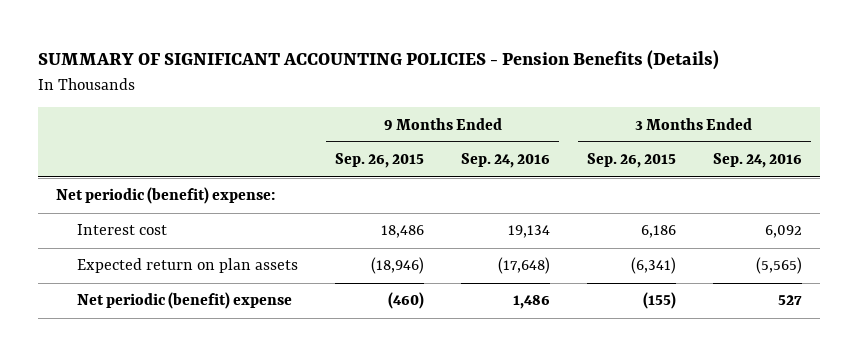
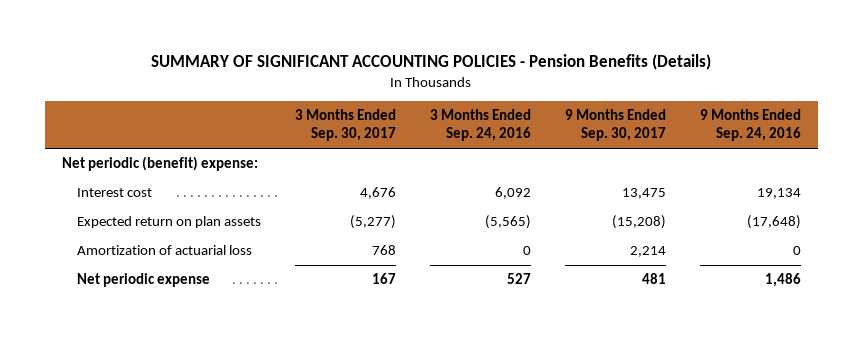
- | 9 Months Ended Sep. 26, 2015 | 9 Months Ended Sep. 24, 2016 | 3 Months Ended Sep. 26, 2015 | 3 Months Ended Sep. 24, 2016
+ | 3 Months Ended Sep. 30, 2017 | 3 Months Ended Sep. 24, 2016 | 9 Months Ended Sep. 30, 2017 | 9 Months Ended Sep. 24, 2016
- Net periodic (benefit) expense | (460) | 1,486 | (155) | 527
+ Amortization of actuarial loss | 768 | 0 | 2,214 | 0
+ Net periodic expense | 167 | 527 | 481 | 1,486

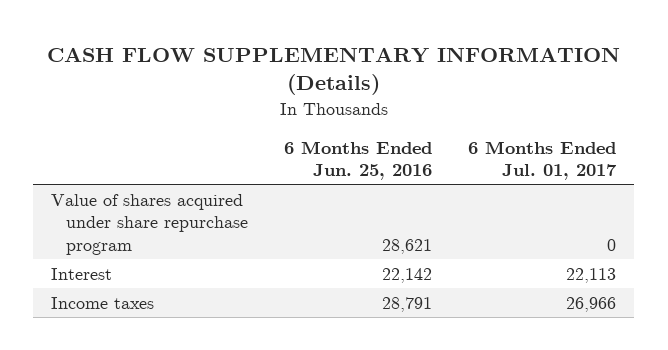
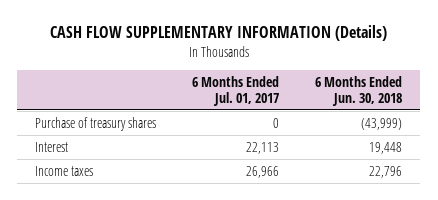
- | 6 Months Ended Jun. 25, 2016 | 6 Months Ended Jul. 01, 2017
+ | 6 Months Ended Jul. 01, 2017 | 6 Months Ended Jun. 30, 2018
- Value of shares acquired under share repurchase program | 28,621 | 0
+ Purchase of treasury shares | 0 | (43,999)

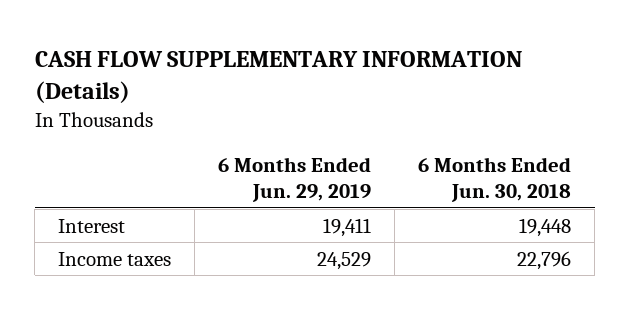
- | 6 Months Ended Jul. 01, 2017 | 6 Months Ended Jun. 30, 2018
+ | 6 Months Ended Jun. 29, 2019 | 6 Months Ended Jun. 30, 2018
- Purchase of treasury shares | 0 | (43,999)

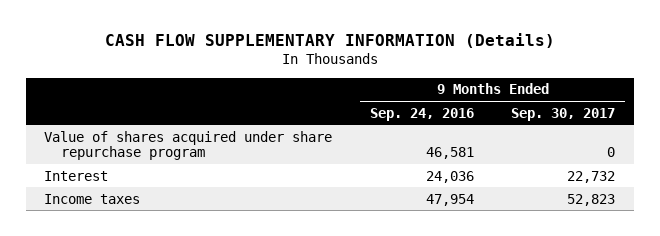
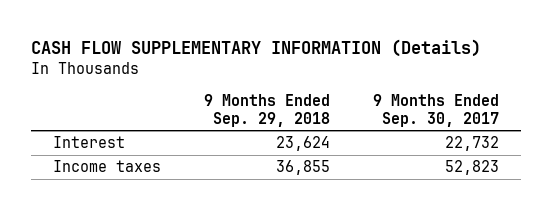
- | 9 Months Ended Sep. 24, 2016 | 9 Months Ended Sep. 30, 2017
+ | 9 Months Ended Sep. 29, 2018 | 9 Months Ended Sep. 30, 2017
- Value of shares acquired under share repurchase program | 46,581 | 0

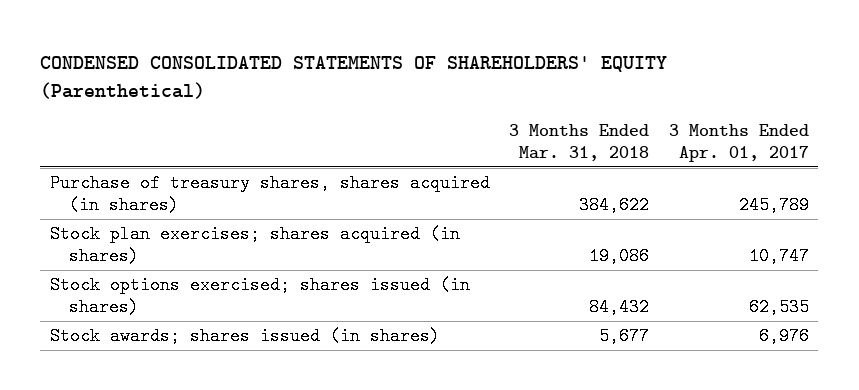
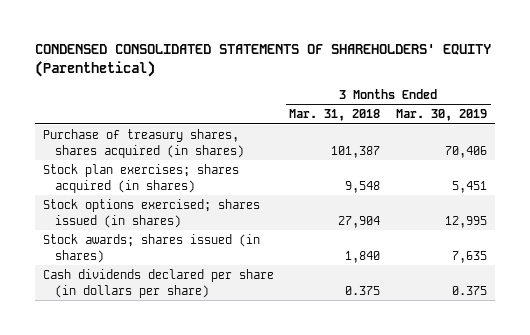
- | 3 Months Ended Mar. 31, 2018 | 3 Months Ended Apr. 01, 2017
+ | 3 Months Ended Mar. 31, 2018 | 3 Months Ended Mar. 30, 2019
- Purchase of treasury shares, shares acquired (in shares) | 384,622 | 245,789
- Stock plan exercises; shares acquired (in shares) | 19,086 | 10,747
- Stock options exercised; shares issued (in shares) | 84,432 | 62,535
- Stock awards; shares issued (in shares) | 5,677 | 6,976
+ Purchase of treasury shares, shares acquired (in shares) | 101,387 | 70,406
+ Stock plan exercises; shares acquired (in shares) | 9,548 | 5,451
+ Stock options exercised; shares issued (in shares) | 27,904 | 12,995
+ Stock awards; shares issued (in shares) | 1,840 | 7,635
+ Cash dividends declared per share (in dollars per share) | 0.375 | 0.375

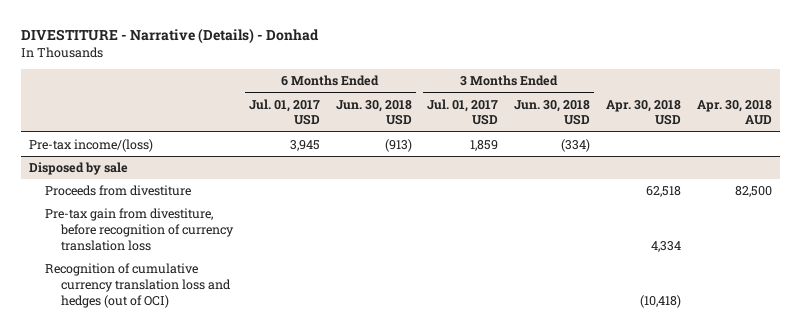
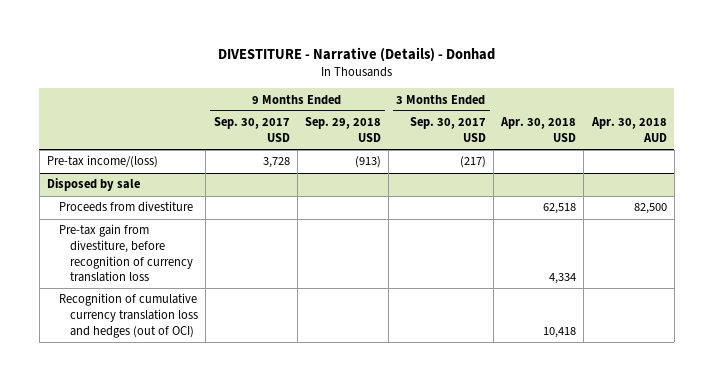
- | 6 Months Ended Jul. 01, 2017 USD | 6 Months Ended Jun. 30, 2018 USD | 3 Months Ended Jul. 01, 2017 USD | 3 Months Ended Jun. 30, 2018 USD | Apr. 30, 2018 USD | Apr. 30, 2018 AUD
+ | 9 Months Ended Sep. 30, 2017 USD | 9 Months Ended Sep. 29, 2018 USD | 3 Months Ended Sep. 30, 2017 USD | Apr. 30, 2018 USD | Apr. 30, 2018 AUD
@ Disposed by sale
- Recognition of cumulative currency translation loss and hedges (out of OCI) | | | | | (10,418) |
+ Recognition of cumulative currency translation loss and hedges (out of OCI) | | | | 10,418 |

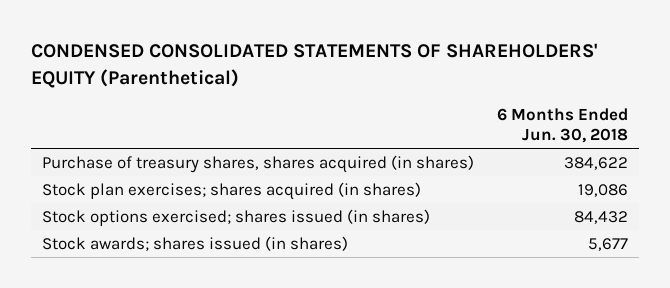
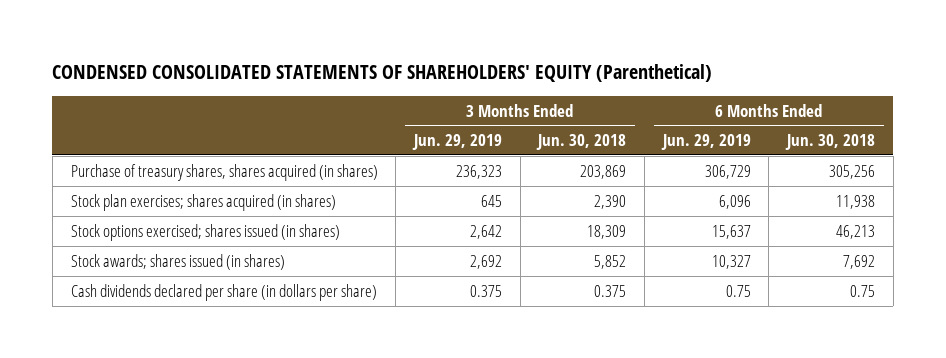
- | 6 Months Ended Jun. 30, 2018
+ | 3 Months Ended Jun. 29, 2019 | 3 Months Ended Jun. 30, 2018 | 6 Months Ended Jun. 29, 2019 | 6 Months Ended Jun. 30, 2018
- Purchase of treasury shares, shares acquired (in shares) | 384,622
- Stock plan exercises; shares acquired (in shares) | 19,086
- Stock options exercised; shares issued (in shares) | 84,432
- Stock awards; shares issued (in shares) | 5,677
+ Purchase of treasury shares, shares acquired (in shares) | 236,323 | 203,869 | 306,729 | 305,256
+ Stock plan exercises; shares acquired (in shares) | 645 | 2,390 | 6,096 | 11,938
+ Stock options exercised; shares issued (in shares) | 2,642 | 18,309 | 15,637 | 46,213
+ Stock awards; shares issued (in shares) | 2,692 | 5,852 | 10,327 | 7,692
+ Cash dividends declared per share (in dollars per share) | 0.375 | 0.375 | 0.75 | 0.75

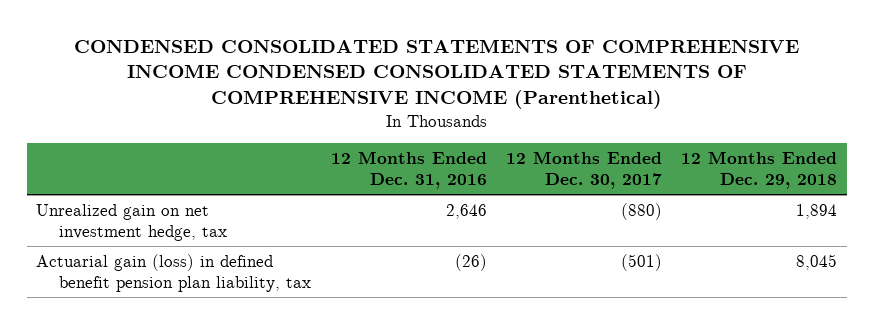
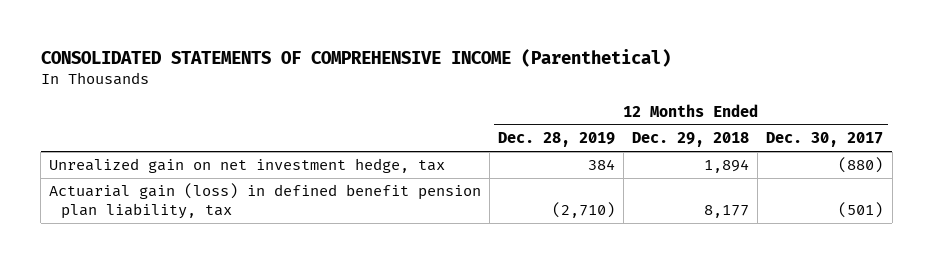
- CONDENSED CONSOLIDATED STATEMENTS OF COMPREHENSIVE INCOME CONDENSED CONSOLIDATED STATEMENTS OF COMPREHENSIVE INCOME (Parenthetical)
+ CONSOLIDATED STATEMENTS OF COMPREHENSIVE INCOME (Parenthetical)
- | 12 Months Ended Dec. 31, 2016 | 12 Months Ended Dec. 30, 2017 | 12 Months Ended Dec. 29, 2018
+ | 12 Months Ended Dec. 28, 2019 | 12 Months Ended Dec. 29, 2018 | 12 Months Ended Dec. 30, 2017
- Actuarial gain (loss) in defined benefit pension plan liability, tax | (26) | (501) | 8,045
+ Actuarial gain (loss) in defined benefit pension plan liability, tax | (2,710) | 8,177 | (501)

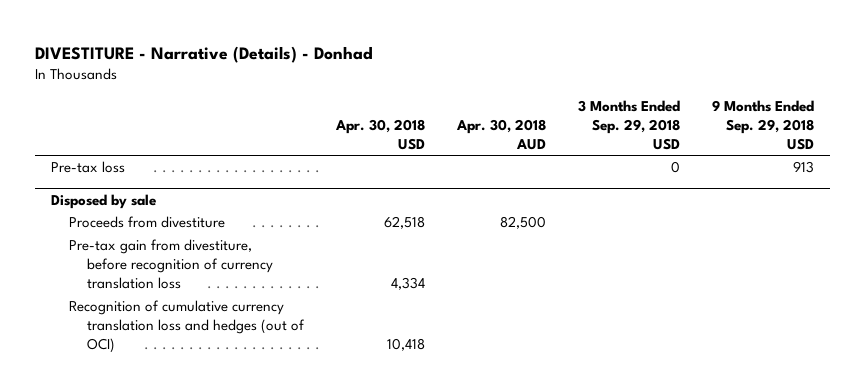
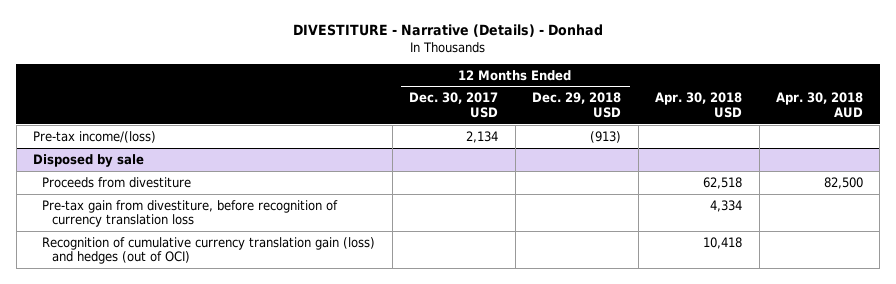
- | Apr. 30, 2018 USD | Apr. 30, 2018 AUD | 3 Months Ended Sep. 29, 2018 USD | 9 Months Ended Sep. 29, 2018 USD
+ | 12 Months Ended Dec. 30, 2017 USD | 12 Months Ended Dec. 29, 2018 USD | Apr. 30, 2018 USD | Apr. 30, 2018 AUD
- Pre-tax loss | | | 0 | 913
+ Pre-tax income/(loss) | 2,134 | (913) | |
@ Disposed by sale
- Recognition of cumulative currency translation loss and hedges (out of OCI) | 10,418 | | |
+ Recognition of cumulative currency translation gain (loss) and hedges (out of OCI) | | | 10,418 |

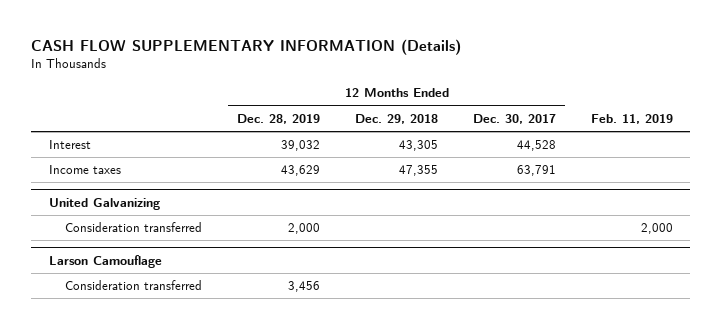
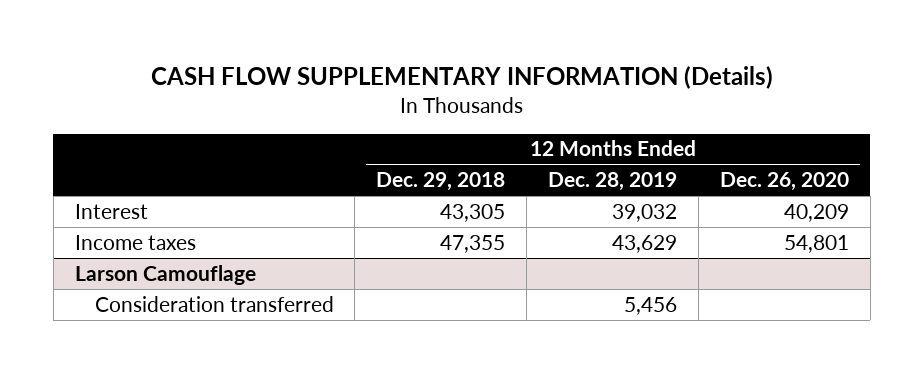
- | 12 Months Ended Dec. 28, 2019 | 12 Months Ended Dec. 29, 2018 | 12 Months Ended Dec. 30, 2017 | Feb. 11, 2019
+ | 12 Months Ended Dec. 29, 2018 | 12 Months Ended Dec. 28, 2019 | 12 Months Ended Dec. 26, 2020
- United Galvanizing
- Consideration transferred | 2,000 | | | 2,000
@ Larson Camouflage
- Consideration transferred | 3,456 | | |
+ Consideration transferred | | 5,456 |

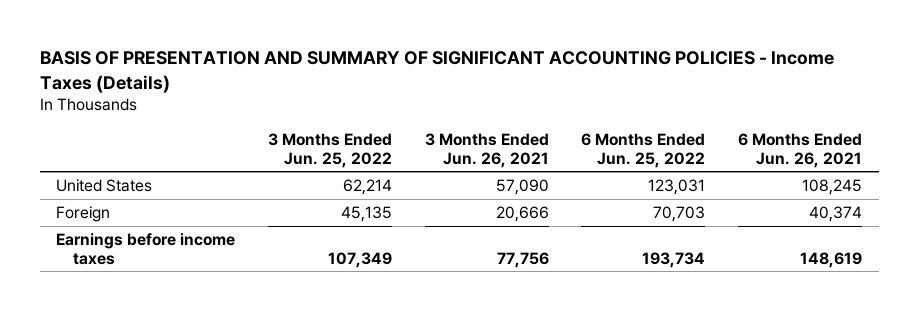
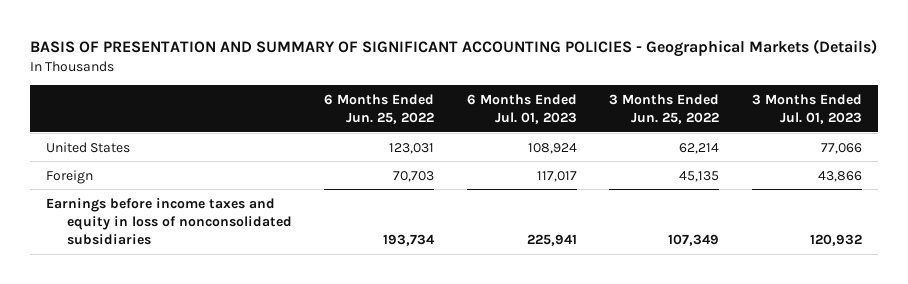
- BASIS OF PRESENTATION AND SUMMARY OF SIGNIFICANT ACCOUNTING POLICIES - Income Taxes (Details)
+ BASIS OF PRESENTATION AND SUMMARY OF SIGNIFICANT ACCOUNTING POLICIES - Geographical Markets (Details)
- | 3 Months Ended Jun. 25, 2022 | 3 Months Ended Jun. 26, 2021 | 6 Months Ended Jun. 25, 2022 | 6 Months Ended Jun. 26, 2021
+ | 6 Months Ended Jun. 25, 2022 | 6 Months Ended Jul. 01, 2023 | 3 Months Ended Jun. 25, 2022 | 3 Months Ended Jul. 01, 2023
- Earnings before income taxes | 107,349 | 77,756 | 193,734 | 148,619
+ Earnings before income taxes and equity in loss of nonconsolidated subsidiaries | 193,734 | 225,941 | 107,349 | 120,932

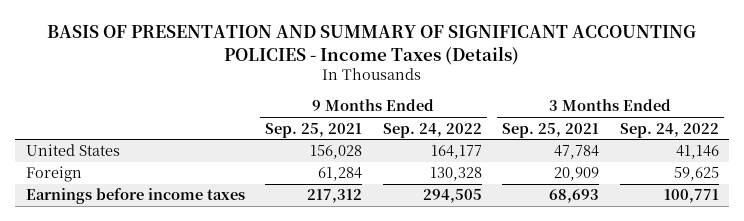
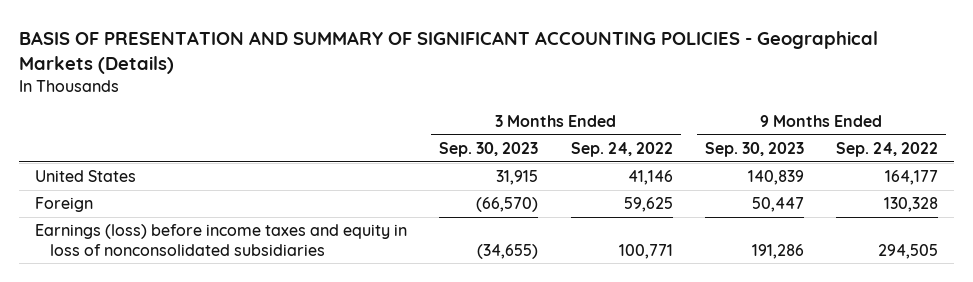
- BASIS OF PRESENTATION AND SUMMARY OF SIGNIFICANT ACCOUNTING POLICIES - Income Taxes (Details)
+ BASIS OF PRESENTATION AND SUMMARY OF SIGNIFICANT ACCOUNTING POLICIES - Geographical Markets (Details)
- | 9 Months Ended Sep. 25, 2021 | 9 Months Ended Sep. 24, 2022 | 3 Months Ended Sep. 25, 2021 | 3 Months Ended Sep. 24, 2022
+ | 3 Months Ended Sep. 30, 2023 | 3 Months Ended Sep. 24, 2022 | 9 Months Ended Sep. 30, 2023 | 9 Months Ended Sep. 24, 2022
- Earnings before income taxes | 217,312 | 294,505 | 68,693 | 100,771
+ Earnings (loss) before income taxes and equity in loss of nonconsolidated subsidiaries | (34,655) | 100,771 | 191,286 | 294,505

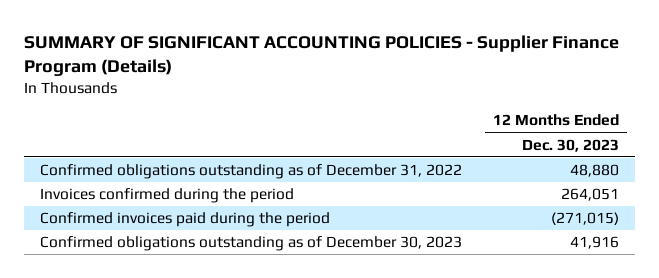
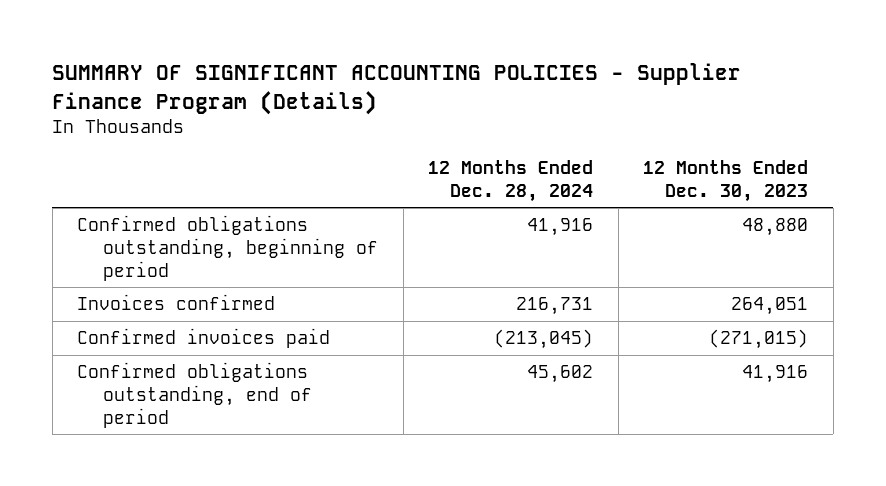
- | 12 Months Ended Dec. 30, 2023
+ | 12 Months Ended Dec. 28, 2024 | 12 Months Ended Dec. 30, 2023
- Confirmed obligations outstanding as of December 31, 2022 | 48,880
- Invoices confirmed during the period | 264,051
- Confirmed invoices paid during the period | (271,015)
- Confirmed obligations outstanding as of December 30, 2023 | 41,916
+ Confirmed obligations outstanding, beginning of period | 41,916 | 48,880
+ Invoices confirmed | 216,731 | 264,051
+ Confirmed invoices paid | (213,045) | (271,015)
+ Confirmed obligations outstanding, end of period | 45,602 | 41,916

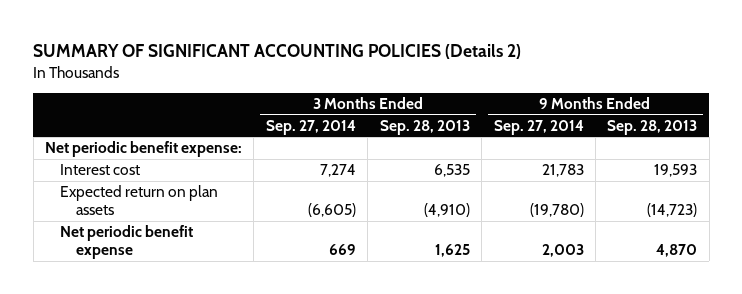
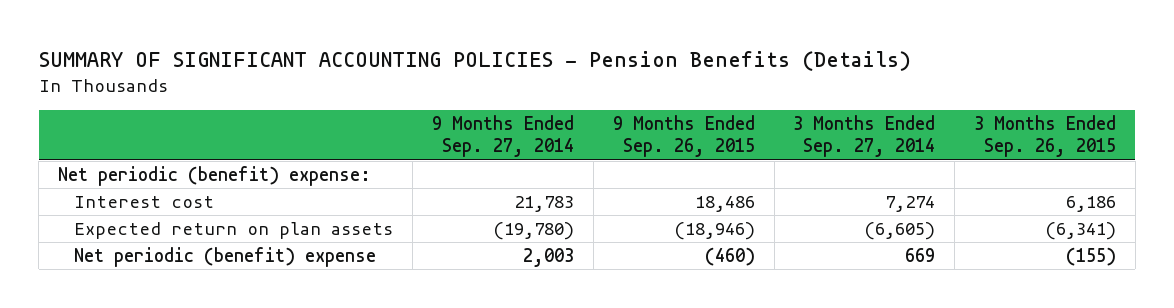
- SUMMARY OF SIGNIFICANT ACCOUNTING POLICIES (Details 2)
+ SUMMARY OF SIGNIFICANT ACCOUNTING POLICIES - Pension Benefits (Details)
- | 3 Months Ended Sep. 27, 2014 | 3 Months Ended Sep. 28, 2013 | 9 Months Ended Sep. 27, 2014 | 9 Months Ended Sep. 28, 2013
+ | 9 Months Ended Sep. 27, 2014 | 9 Months Ended Sep. 26, 2015 | 3 Months Ended Sep. 27, 2014 | 3 Months Ended Sep. 26, 2015
- Net periodic benefit expense:
+ Net periodic (benefit) expense:
- Net periodic benefit expense | 669 | 1,625 | 2,003 | 4,870
+ Net periodic (benefit) expense | 2,003 | (460) | 669 | (155)

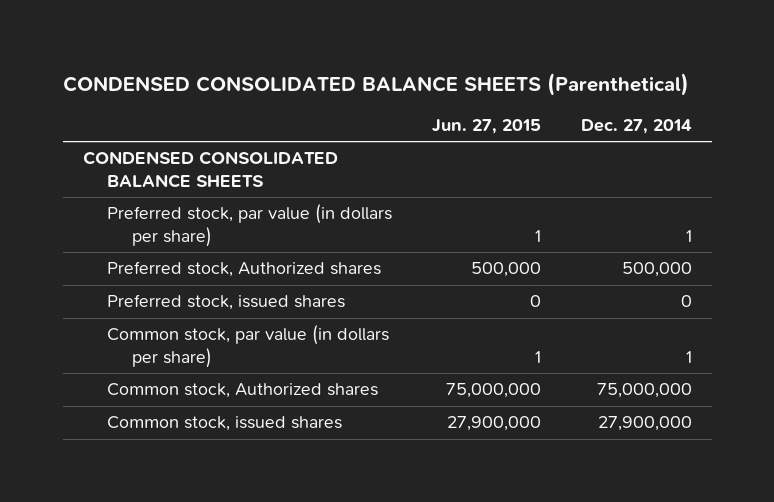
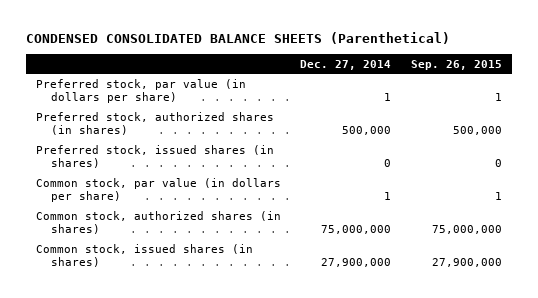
- | Jun. 27, 2015 | Dec. 27, 2014
+ | Dec. 27, 2014 | Sep. 26, 2015
- CONDENSED CONSOLIDATED BALANCE SHEETS
- Preferred stock, Authorized shares | 500,000 | 500,000
- Preferred stock, issued shares | 0 | 0
+ Preferred stock, authorized shares (in shares) | 500,000 | 500,000
+ Preferred stock, issued shares (in shares) | 0 | 0
- Common stock, Authorized shares | 75,000,000 | 75,000,000
- Common stock, issued shares | 27,900,000 | 27,900,000
+ Common stock, authorized shares (in shares) | 75,000,000 | 75,000,000
+ Common stock, issued shares (in shares) | 27,900,000 | 27,900,000

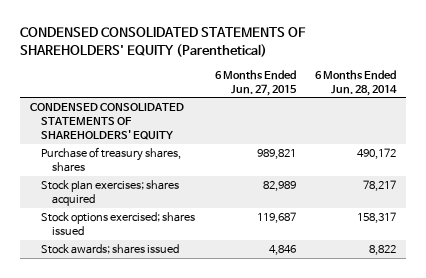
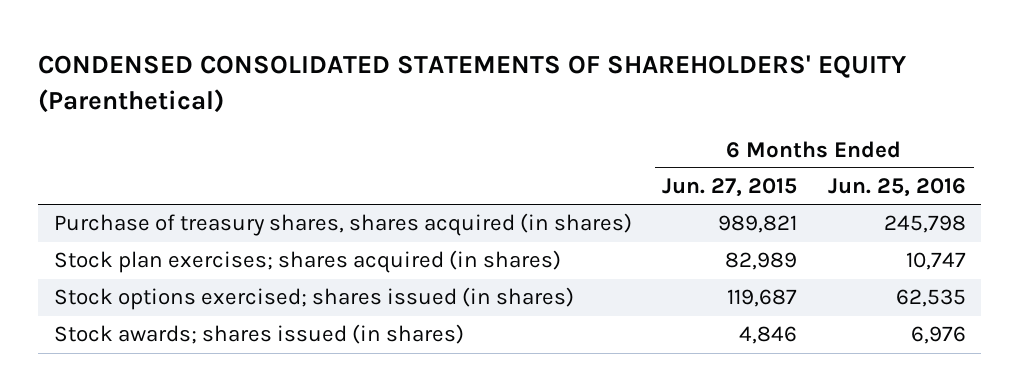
- | 6 Months Ended Jun. 27, 2015 | 6 Months Ended Jun. 28, 2014
+ | 6 Months Ended Jun. 27, 2015 | 6 Months Ended Jun. 25, 2016
- CONDENSED CONSOLIDATED STATEMENTS OF SHAREHOLDERS' EQUITY
- Purchase of treasury shares, shares | 989,821 | 490,172
- Stock plan exercises; shares acquired | 82,989 | 78,217
- Stock options exercised; shares issued | 119,687 | 158,317
- Stock awards; shares issued | 4,846 | 8,822
+ Purchase of treasury shares, shares acquired (in shares) | 989,821 | 245,798
+ Stock plan exercises; shares acquired (in shares) | 82,989 | 10,747
+ Stock options exercised; shares issued (in shares) | 119,687 | 62,535
+ Stock awards; shares issued (in shares) | 4,846 | 6,976

